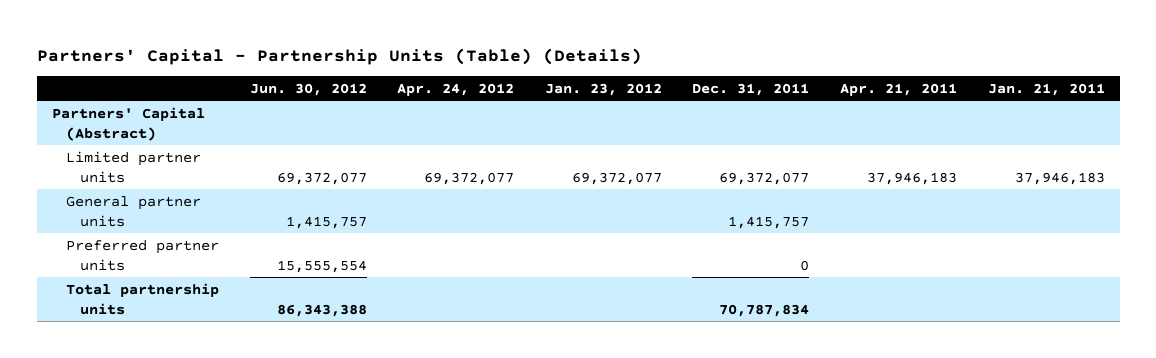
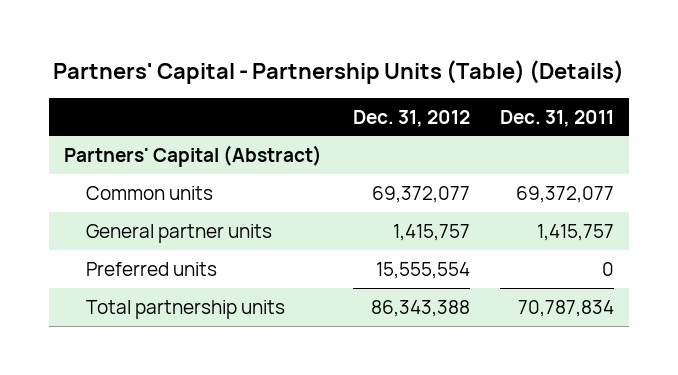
- | Jun. 30, 2012 | Apr. 24, 2012 | Jan. 23, 2012 | Dec. 31, 2011 | Apr. 21, 2011 | Jan. 21, 2011
+ | Dec. 31, 2012 | Dec. 31, 2011
- Limited partner units | 69,372,077 | 69,372,077 | 69,372,077 | 69,372,077 | 37,946,183 | 37,946,183
+ Common units | 69,372,077 | 69,372,077
- Preferred partner units | 15,555,554 | | | 0 | |
+ Preferred units | 15,555,554 | 0

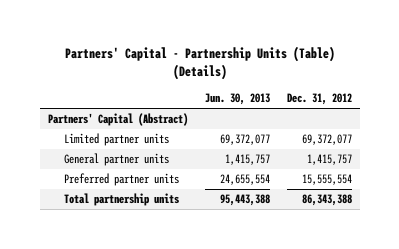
- | Dec. 31, 2012 | Dec. 31, 2011
+ | Jun. 30, 2013 | Dec. 31, 2012
- Common units | 69,372,077 | 69,372,077
+ Limited partner units | 69,372,077 | 69,372,077
- Preferred units | 15,555,554 | 0
+ Preferred partner units | 24,655,554 | 15,555,554

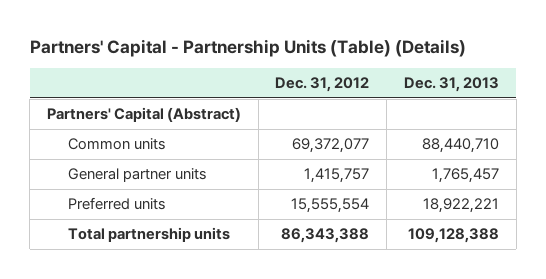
- | Jun. 30, 2013 | Dec. 31, 2012
+ | Dec. 31, 2012 | Dec. 31, 2013
- Limited partner units | 69,372,077 | 69,372,077
+ Common units | 69,372,077 | 88,440,710
- Preferred partner units | 24,655,554 | 15,555,554
+ Preferred units | 15,555,554 | 18,922,221

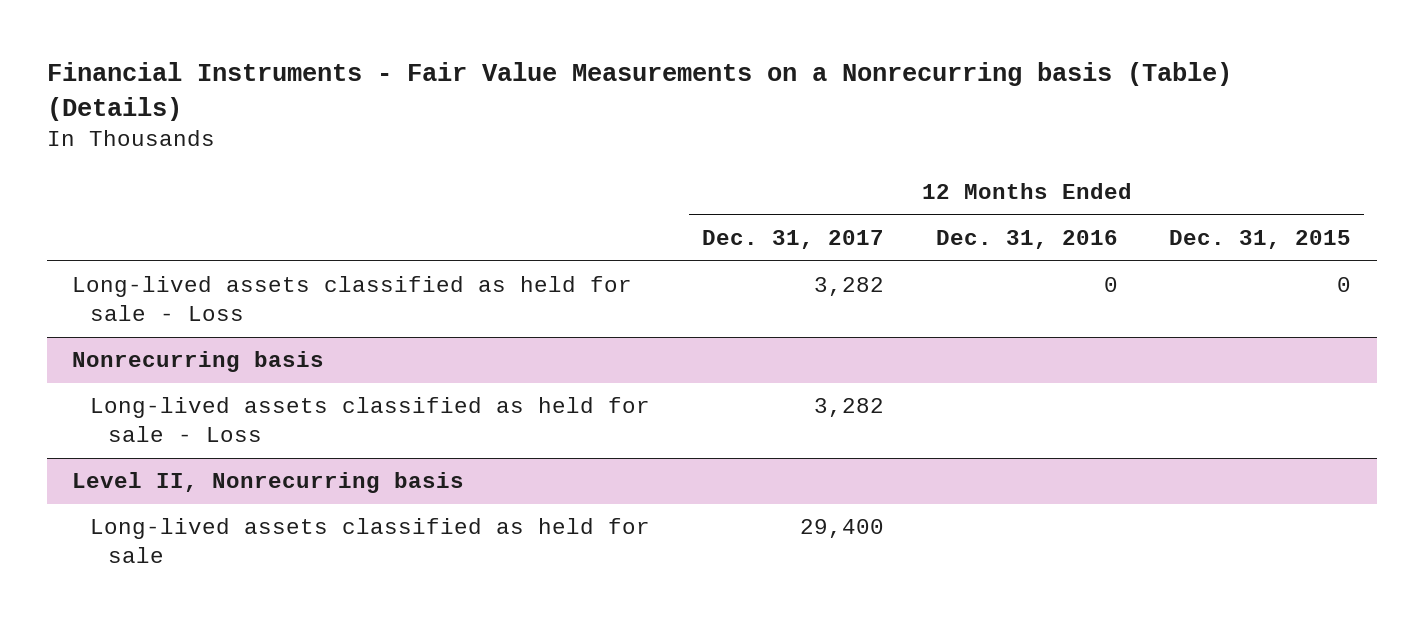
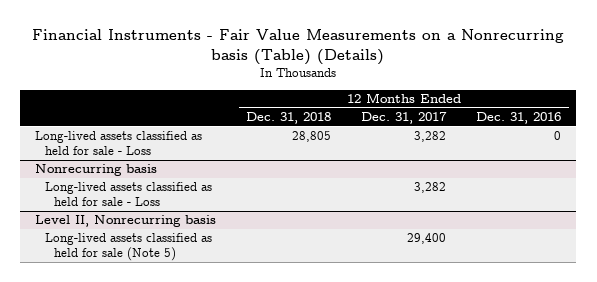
- | 12 Months Ended Dec. 31, 2017 | 12 Months Ended Dec. 31, 2016 | 12 Months Ended Dec. 31, 2015
+ | 12 Months Ended Dec. 31, 2018 | 12 Months Ended Dec. 31, 2017 | 12 Months Ended Dec. 31, 2016
@ Level II, Nonrecurring basis
- Long-lived assets classified as held for sale | 29,400 | |
+ Long-lived assets classified as held for sale (Note 5) | | 29,400 |

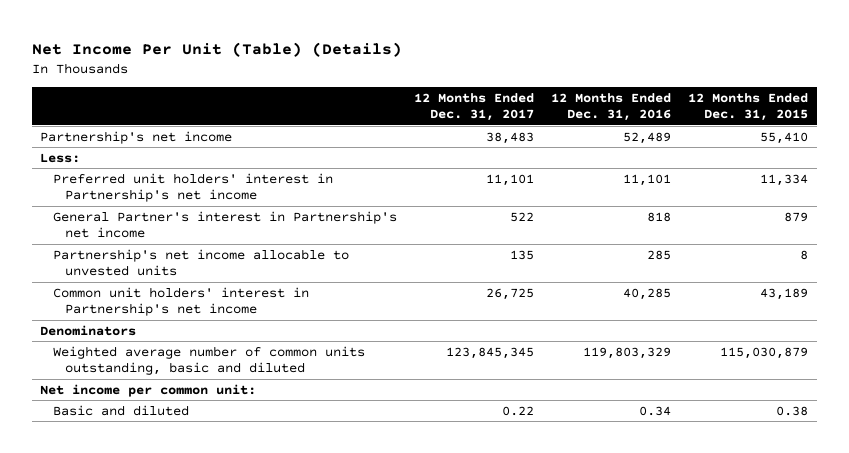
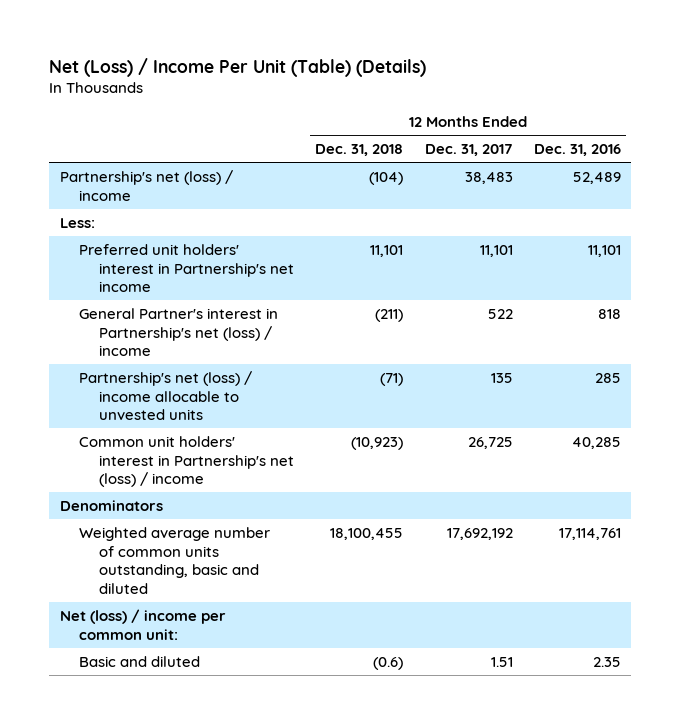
- Net Income Per Unit (Table) (Details)
+ Net (Loss) / Income Per Unit (Table) (Details)
- | 12 Months Ended Dec. 31, 2017 | 12 Months Ended Dec. 31, 2016 | 12 Months Ended Dec. 31, 2015
+ | 12 Months Ended Dec. 31, 2018 | 12 Months Ended Dec. 31, 2017 | 12 Months Ended Dec. 31, 2016
- Partnership's net income | 38,483 | 52,489 | 55,410
+ Partnership's net (loss) / income | (104) | 38,483 | 52,489
- General Partner's interest in Partnership's net income | 522 | 818 | 879
- Partnership's net income allocable to unvested units | 135 | 285 | 8
- Common unit holders' interest in Partnership's net income | 26,725 | 40,285 | 43,189
+ General Partner's interest in Partnership's net (loss) / income | (211) | 522 | 818
+ Partnership's net (loss) / income allocable to unvested units | (71) | 135 | 285
+ Common unit holders' interest in Partnership's net (loss) / income | (10,923) | 26,725 | 40,285
- Weighted average number of common units outstanding, basic and diluted | 123,845,345 | 119,803,329 | 115,030,879
- Net income per common unit:
- Basic and diluted | 0.22 | 0.34 | 0.38
+ Weighted average number of common units outstanding, basic and diluted | 18,100,455 | 17,692,192 | 17,114,761
+ Net (loss) / income per common unit:
+ Basic and diluted | (0.6) | 1.51 | 2.35

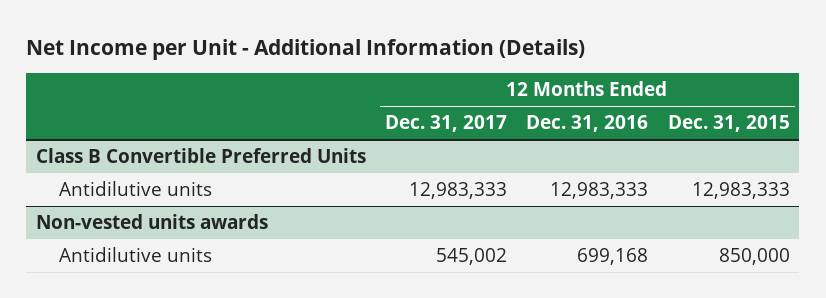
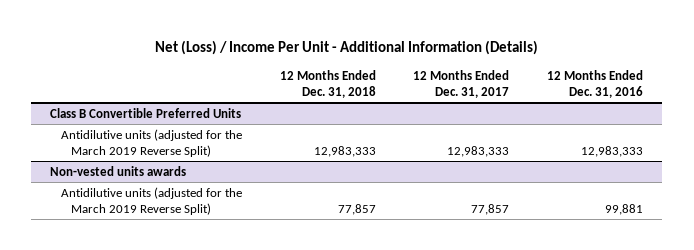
- Net Income per Unit - Additional Information (Details)
+ Net (Loss) / Income Per Unit - Additional Information (Details)
- | 12 Months Ended Dec. 31, 2017 | 12 Months Ended Dec. 31, 2016 | 12 Months Ended Dec. 31, 2015
+ | 12 Months Ended Dec. 31, 2018 | 12 Months Ended Dec. 31, 2017 | 12 Months Ended Dec. 31, 2016
@ Class B Convertible Preferred Units
- Antidilutive units | 12,983,333 | 12,983,333 | 12,983,333
+ Antidilutive units (adjusted for the March 2019 Reverse Split) | 12,983,333 | 12,983,333 | 12,983,333
@ Non-vested units awards
- Antidilutive units | 545,002 | 699,168 | 850,000
+ Antidilutive units (adjusted for the March 2019 Reverse Split) | 77,857 | 77,857 | 99,881

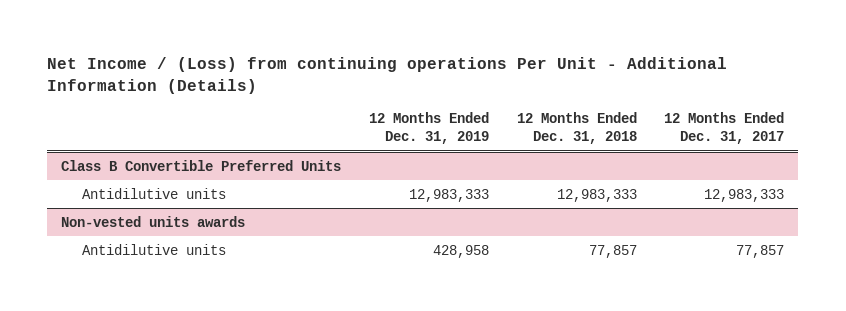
- Net (Loss) / Income Per Unit - Additional Information (Details)
+ Net Income / (Loss) from continuing operations Per Unit - Additional Information (Details)
- | 12 Months Ended Dec. 31, 2018 | 12 Months Ended Dec. 31, 2017 | 12 Months Ended Dec. 31, 2016
+ | 12 Months Ended Dec. 31, 2019 | 12 Months Ended Dec. 31, 2018 | 12 Months Ended Dec. 31, 2017
@ Class B Convertible Preferred Units
- Antidilutive units (adjusted for the March 2019 Reverse Split) | 12,983,333 | 12,983,333 | 12,983,333
+ Antidilutive units | 12,983,333 | 12,983,333 | 12,983,333
@ Non-vested units awards
- Antidilutive units (adjusted for the March 2019 Reverse Split) | 77,857 | 77,857 | 99,881
+ Antidilutive units | 428,958 | 77,857 | 77,857

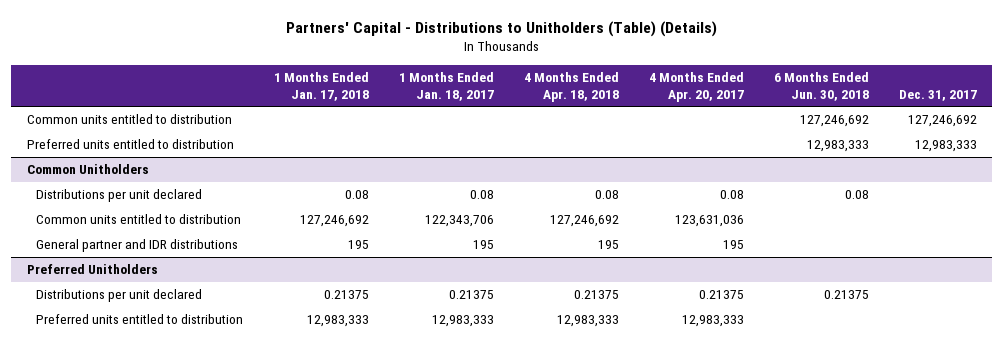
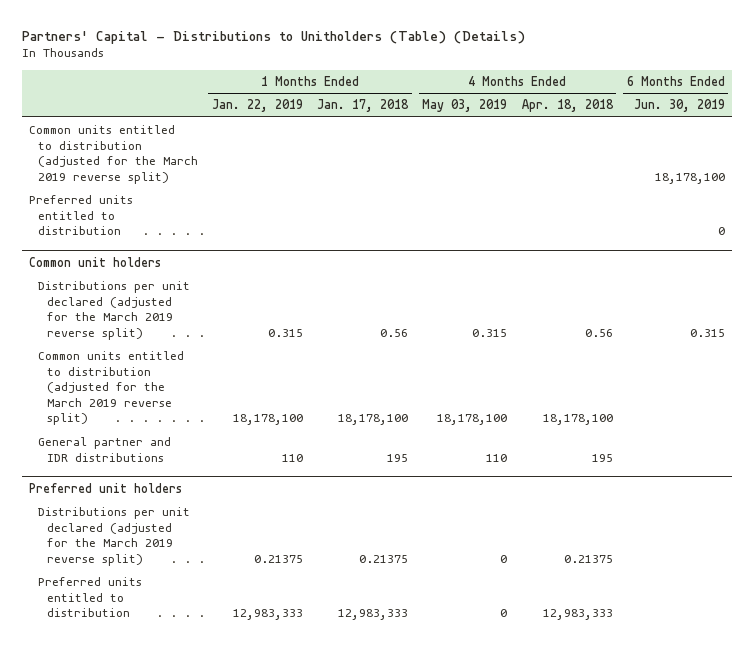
- | 1 Months Ended Jan. 17, 2018 | 1 Months Ended Jan. 18, 2017 | 4 Months Ended Apr. 18, 2018 | 4 Months Ended Apr. 20, 2017 | 6 Months Ended Jun. 30, 2018 | Dec. 31, 2017
+ | 1 Months Ended Jan. 22, 2019 | 1 Months Ended Jan. 17, 2018 | 4 Months Ended May 03, 2019 | 4 Months Ended Apr. 18, 2018 | 6 Months Ended Jun. 30, 2019
- Common units entitled to distribution | | | | | 127,246,692 | 127,246,692
+ Common units entitled to distribution (adjusted for the March 2019 reverse split) | | | | | 18,178,100
- Common Unitholders
- Distributions per unit declared | 0.08 | 0.08 | 0.08 | 0.08 | 0.08 |
- Common units entitled to distribution | 127,246,692 | 122,343,706 | 127,246,692 | 123,631,036 | |
+ Common unit holders
+ Distributions per unit declared (adjusted for the March 2019 reverse split) | 0.315 | 0.56 | 0.315 | 0.56 | 0.315
+ Common units entitled to distribution (adjusted for the March 2019 reverse split) | 18,178,100 | 18,178,100 | 18,178,100 | 18,178,100 |
- Preferred Unitholders
- Distributions per unit declared | 0.21375 | 0.21375 | 0.21375 | 0.21375 | 0.21375 |
+ Preferred unit holders
+ Distributions per unit declared (adjusted for the March 2019 reverse split) | 0.21375 | 0.21375 | 0 | 0.21375 |

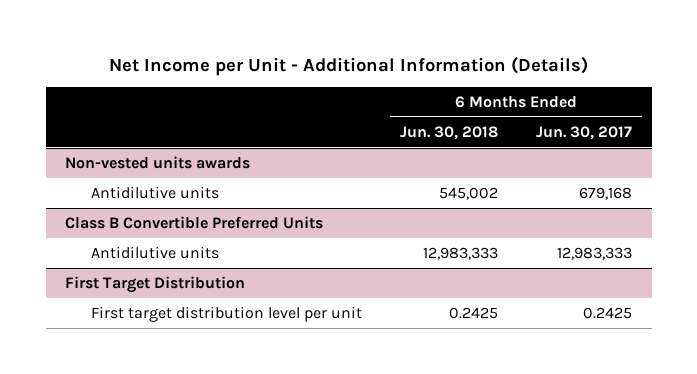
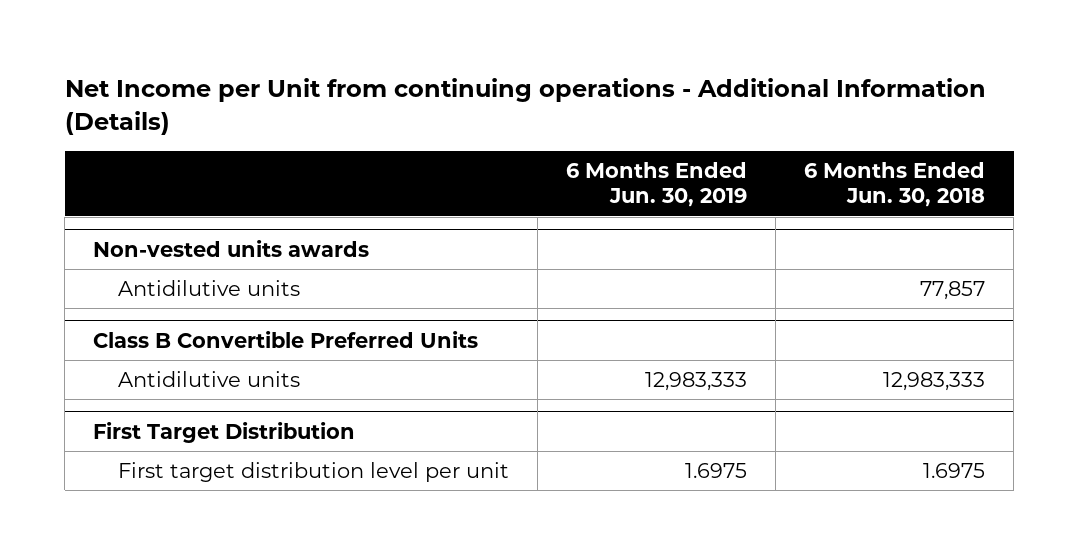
- Net Income per Unit - Additional Information (Details)
+ Net Income per Unit from continuing operations - Additional Information (Details)
- | 6 Months Ended Jun. 30, 2018 | 6 Months Ended Jun. 30, 2017
+ | 6 Months Ended Jun. 30, 2019 | 6 Months Ended Jun. 30, 2018
@ Non-vested units awards
- Antidilutive units | 545,002 | 679,168
+ Antidilutive units | | 77,857
@ First Target Distribution
- First target distribution level per unit | 0.2425 | 0.2425
+ First target distribution level per unit | 1.6975 | 1.6975

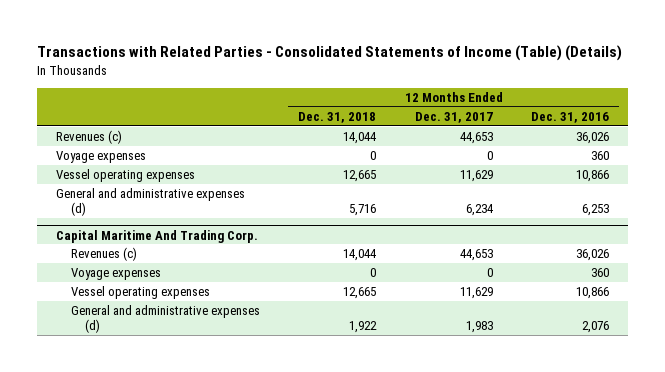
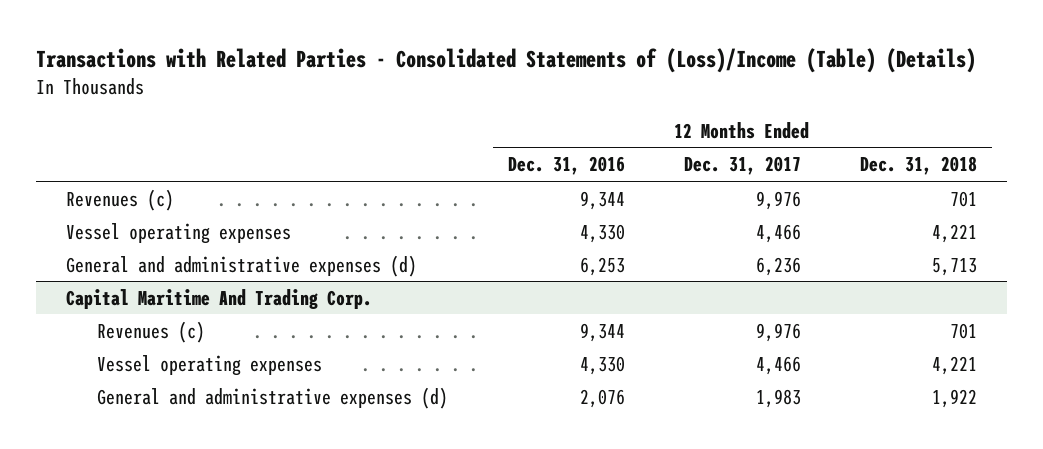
- Transactions with Related Parties - Consolidated Statements of Income (Table) (Details)
+ Transactions with Related Parties - Consolidated Statements of (Loss)/Income (Table) (Details)
- | 12 Months Ended Dec. 31, 2018 | 12 Months Ended Dec. 31, 2017 | 12 Months Ended Dec. 31, 2016
+ | 12 Months Ended Dec. 31, 2016 | 12 Months Ended Dec. 31, 2017 | 12 Months Ended Dec. 31, 2018
- Revenues (c) | 14,044 | 44,653 | 36,026
- Voyage expenses | 0 | 0 | 360
- Vessel operating expenses | 12,665 | 11,629 | 10,866
- General and administrative expenses (d) | 5,716 | 6,234 | 6,253
+ Revenues (c) | 9,344 | 9,976 | 701
+ Vessel operating expenses | 4,330 | 4,466 | 4,221
+ General and administrative expenses (d) | 6,253 | 6,236 | 5,713
@ Capital Maritime And Trading Corp.
- Revenues (c) | 14,044 | 44,653 | 36,026
- Voyage expenses | 0 | 0 | 360
- Vessel operating expenses | 12,665 | 11,629 | 10,866
+ Revenues (c) | 9,344 | 9,976 | 701
+ Vessel operating expenses | 4,330 | 4,466 | 4,221

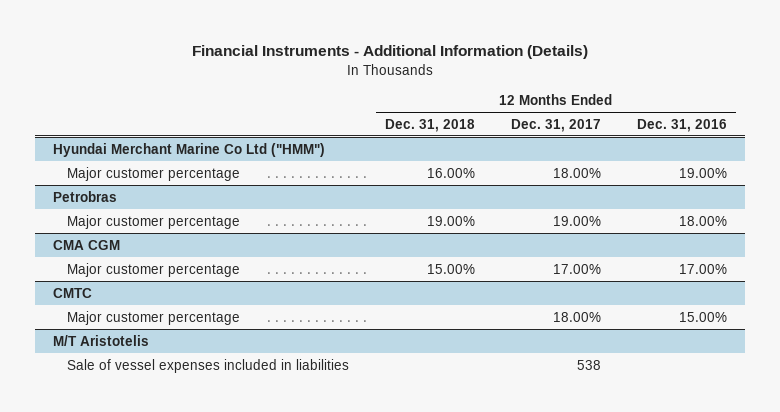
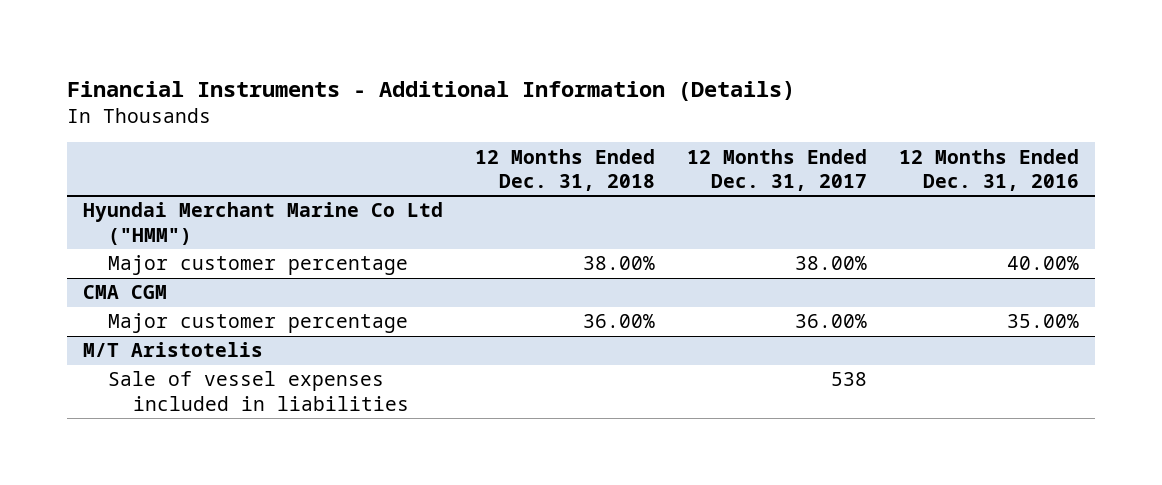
@ Hyundai Merchant Marine Co Ltd ("HMM")
- Major customer percentage | 16.00% | 18.00% | 19.00%
- Petrobras
- Major customer percentage | 19.00% | 19.00% | 18.00%
@ Hyundai Merchant Marine Co Ltd ("HMM")
+ Major customer percentage | 38.00% | 38.00% | 40.00%
@ CMA CGM
- Major customer percentage | 15.00% | 17.00% | 17.00%
- CMTC
- Major customer percentage | | 18.00% | 15.00%
@ CMA CGM
+ Major customer percentage | 36.00% | 36.00% | 35.00%

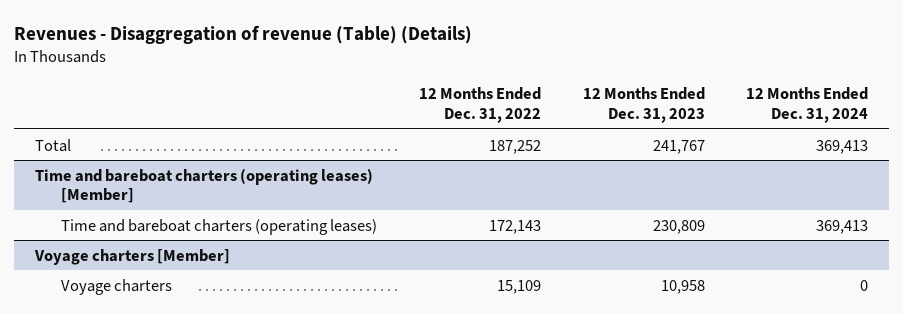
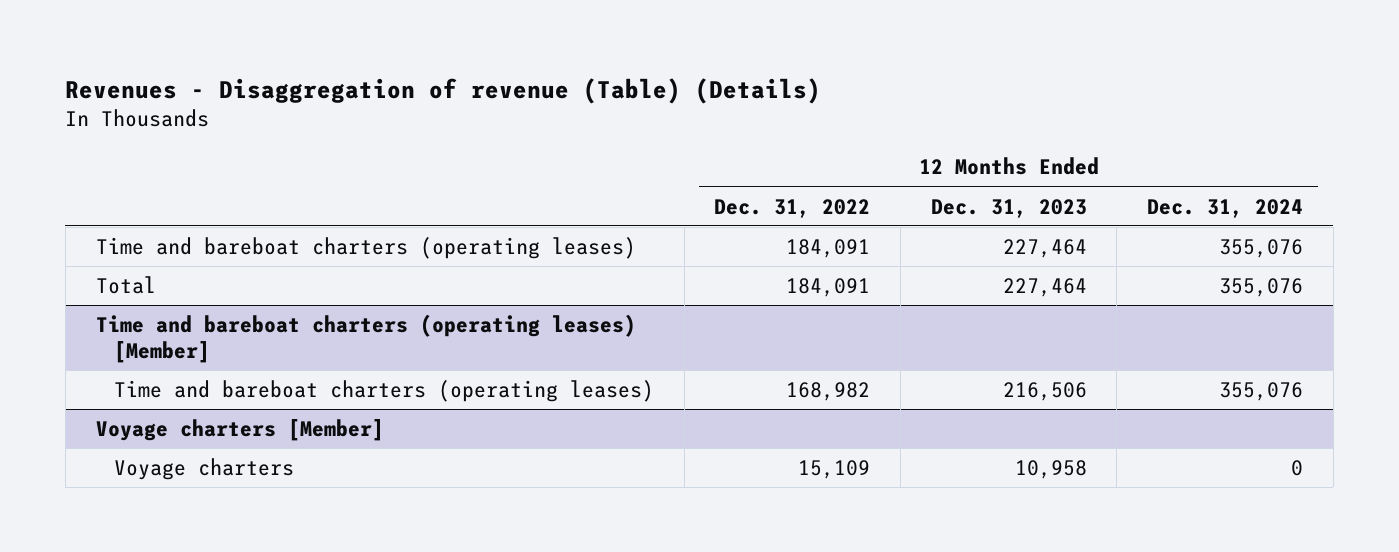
- Total | 187,252 | 241,767 | 369,413
+ Time and bareboat charters (operating leases) | 184,091 | 227,464 | 355,076
+ Total | 184,091 | 227,464 | 355,076
@ Time and bareboat charters (operating leases) [Member]
- Time and bareboat charters (operating leases) | 172,143 | 230,809 | 369,413
+ Time and bareboat charters (operating leases) | 168,982 | 216,506 | 355,076

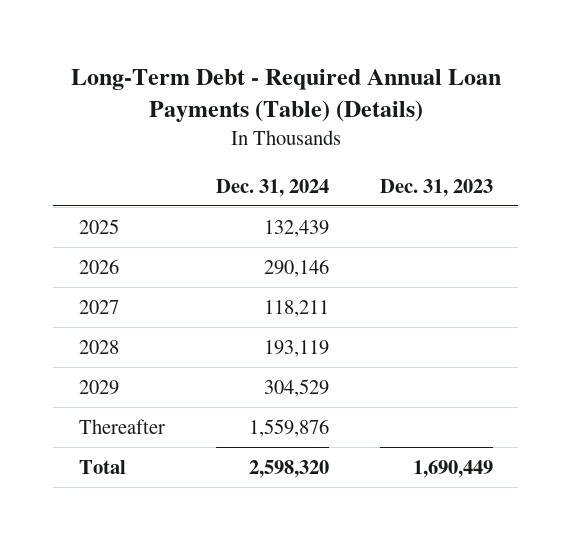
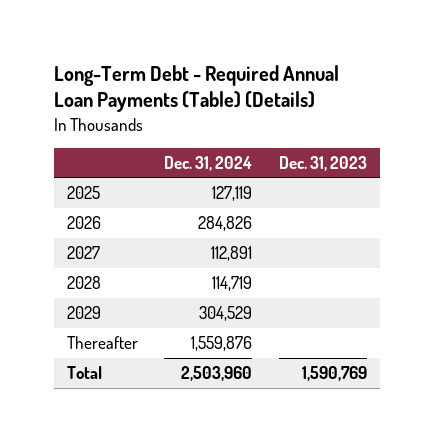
- 2025 | 132,439 |
- 2026 | 290,146 |
- 2027 | 118,211 |
- 2028 | 193,119 |
+ 2025 | 127,119 |
+ 2026 | 284,826 |
+ 2027 | 112,891 |
+ 2028 | 114,719 |
- Total | 2,598,320 | 1,690,449
+ Total | 2,503,960 | 1,590,769

